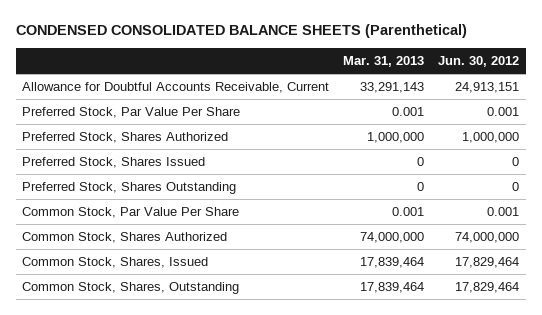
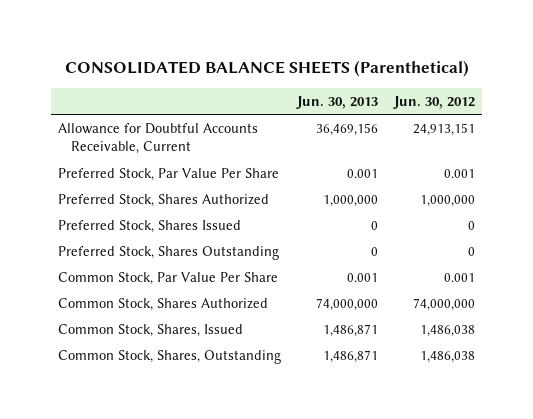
- CONDENSED CONSOLIDATED BALANCE SHEETS (Parenthetical)
+ CONSOLIDATED BALANCE SHEETS (Parenthetical)
- | Mar. 31, 2013 | Jun. 30, 2012
+ | Jun. 30, 2013 | Jun. 30, 2012
- Common Stock, Shares, Issued | 17,839,464 | 17,829,464
- Common Stock, Shares, Outstanding | 17,839,464 | 17,829,464
+ Common Stock, Shares, Issued | 1,486,871 | 1,486,038
+ Common Stock, Shares, Outstanding | 1,486,871 | 1,486,038

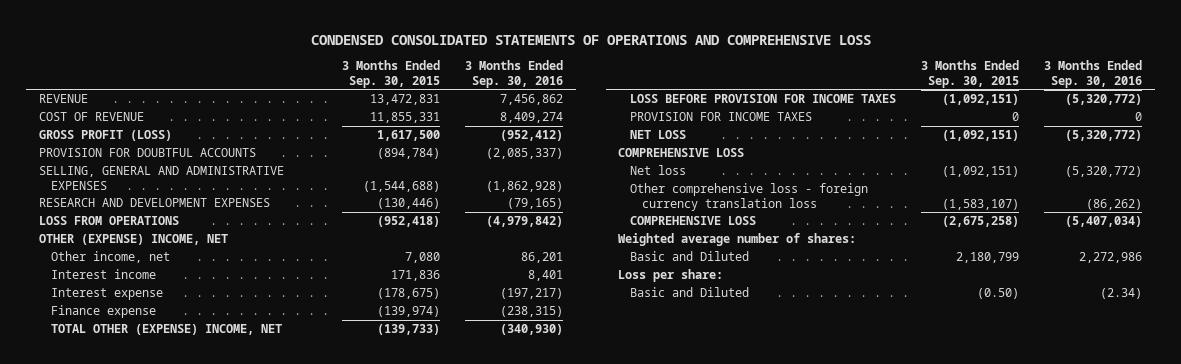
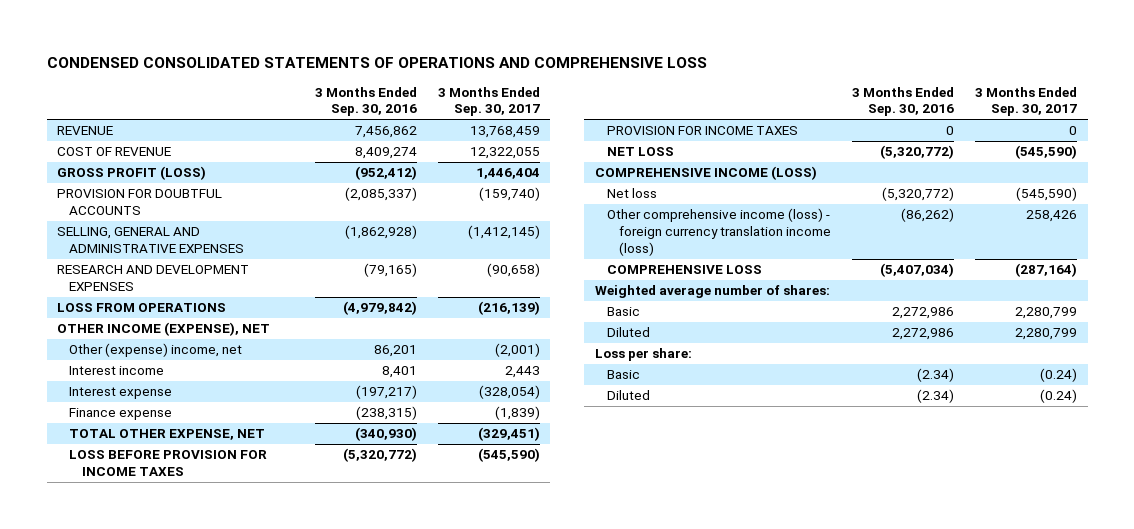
- | 3 Months Ended Sep. 30, 2015 | 3 Months Ended Sep. 30, 2016
+ | 3 Months Ended Sep. 30, 2016 | 3 Months Ended Sep. 30, 2017
- OTHER (EXPENSE) INCOME, NET
- Other income, net | 7,080 | 86,201
+ OTHER INCOME (EXPENSE), NET
+ Other (expense) income, net | 86,201 | (2,001)
- TOTAL OTHER (EXPENSE) INCOME, NET | (139,733) | (340,930)
+ TOTAL OTHER EXPENSE, NET | (340,930) | (329,451)
- COMPREHENSIVE LOSS
+ COMPREHENSIVE INCOME (LOSS)
- Other comprehensive loss - foreign currency translation loss | (1,583,107) | (86,262)
+ Other comprehensive income (loss) - foreign currency translation income (loss) | (86,262) | 258,426
- Basic and Diluted | 2,180,799 | 2,272,986
+ Basic | 2,272,986 | 2,280,799
+ Diluted | 2,272,986 | 2,280,799
- Basic and Diluted | (0.50) | (2.34)
+ Basic | (2.34) | (0.24)
+ Diluted | (2.34) | (0.24)

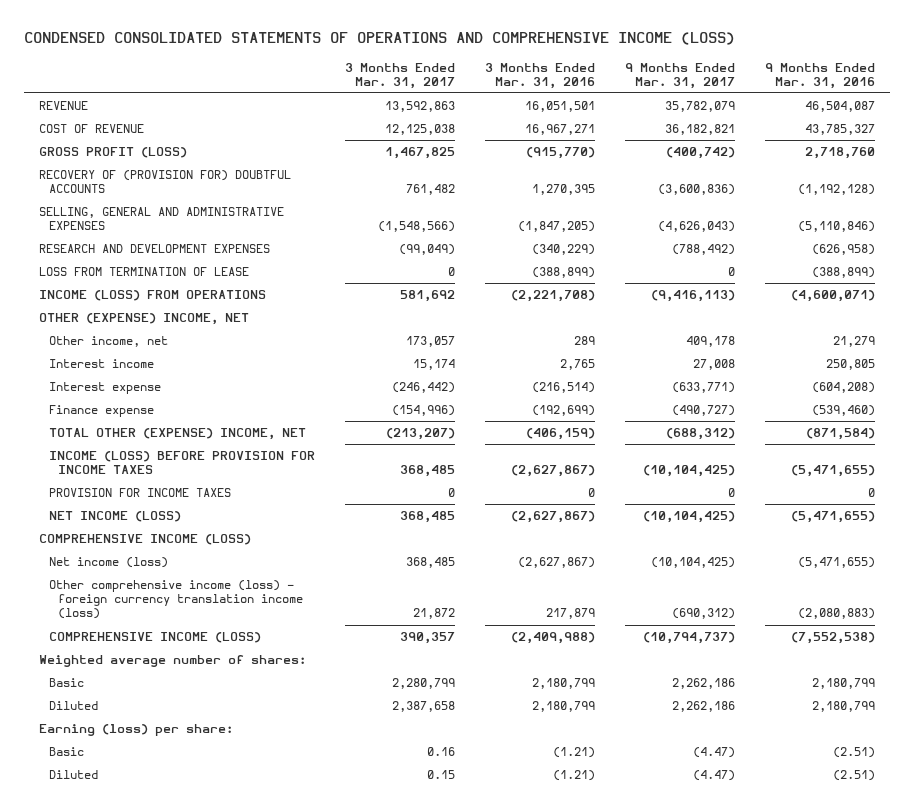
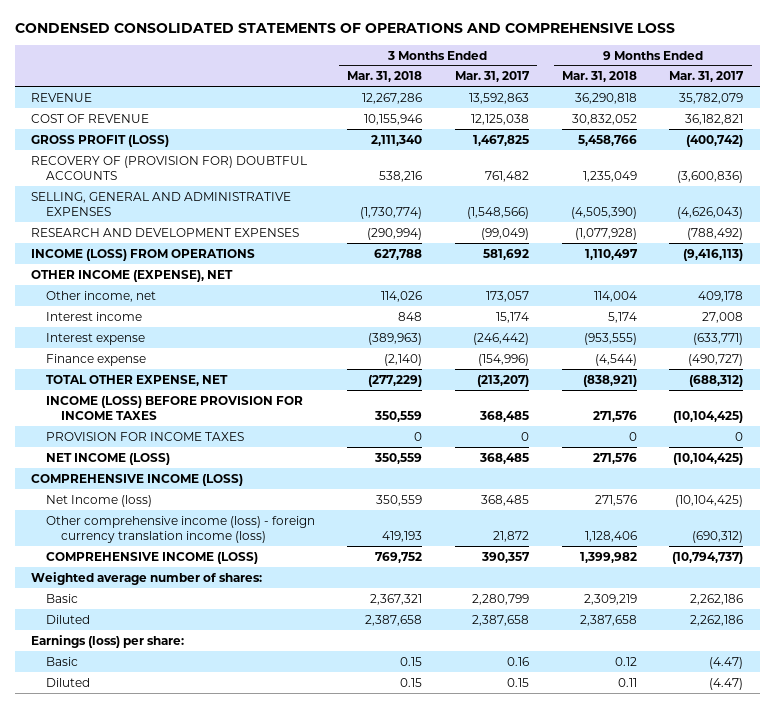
- CONDENSED CONSOLIDATED STATEMENTS OF OPERATIONS AND COMPREHENSIVE INCOME (LOSS)
+ CONDENSED CONSOLIDATED STATEMENTS OF OPERATIONS AND COMPREHENSIVE LOSS
- | 3 Months Ended Mar. 31, 2017 | 3 Months Ended Mar. 31, 2016 | 9 Months Ended Mar. 31, 2017 | 9 Months Ended Mar. 31, 2016
+ | 3 Months Ended Mar. 31, 2018 | 3 Months Ended Mar. 31, 2017 | 9 Months Ended Mar. 31, 2018 | 9 Months Ended Mar. 31, 2017
- LOSS FROM TERMINATION OF LEASE | 0 | (388,899) | 0 | (388,899)
- OTHER (EXPENSE) INCOME, NET
+ OTHER INCOME (EXPENSE), NET
- TOTAL OTHER (EXPENSE) INCOME, NET | (213,207) | (406,159) | (688,312) | (871,584)
+ TOTAL OTHER EXPENSE, NET | (277,229) | (213,207) | (838,921) | (688,312)
- Net income (loss) | 368,485 | (2,627,867) | (10,104,425) | (5,471,655)
+ Net Income (loss) | 350,559 | 368,485 | 271,576 | (10,104,425)
- Earning (loss) per share:
+ Earnings (loss) per share:

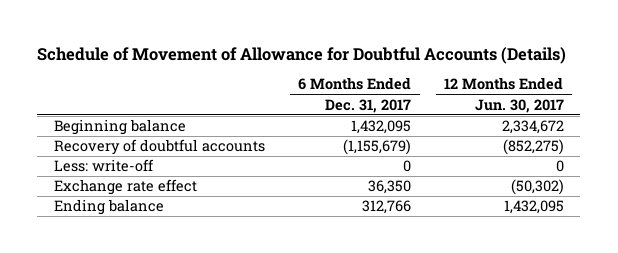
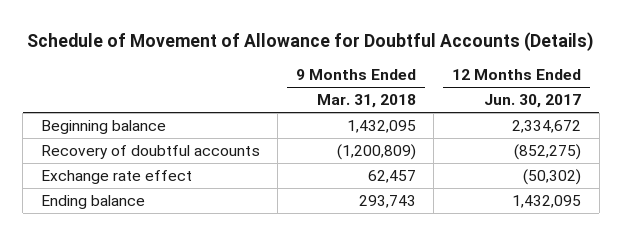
- | 6 Months Ended Dec. 31, 2017 | 12 Months Ended Jun. 30, 2017
+ | 9 Months Ended Mar. 31, 2018 | 12 Months Ended Jun. 30, 2017
- Less: write-off | 0 | 0

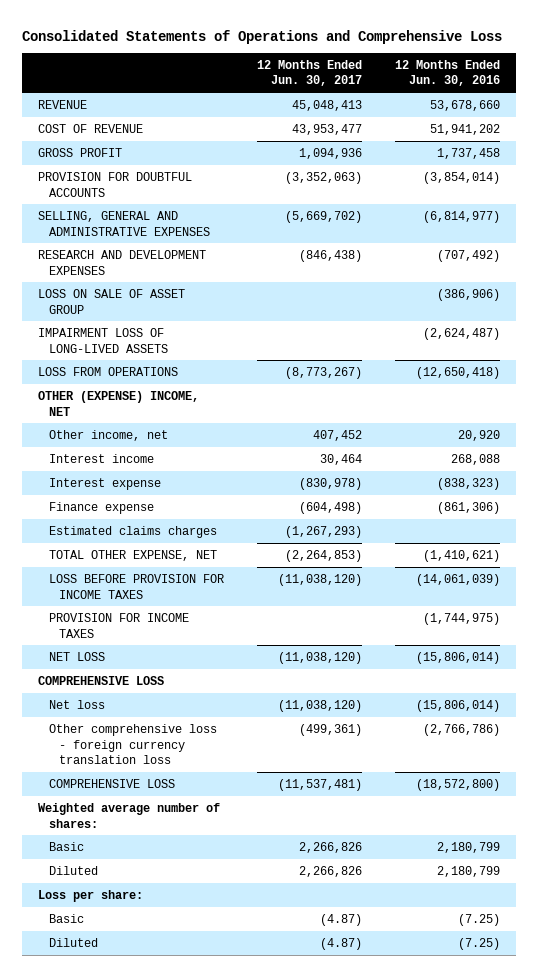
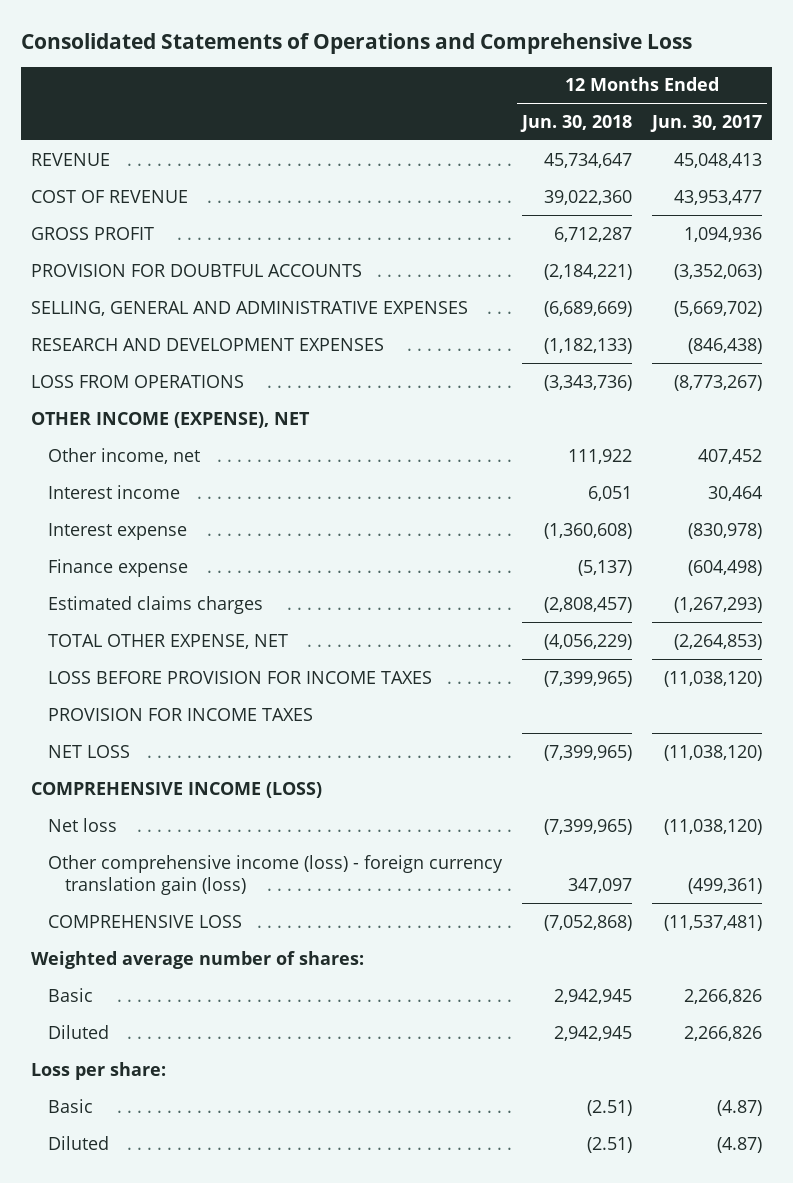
- | 12 Months Ended Jun. 30, 2017 | 12 Months Ended Jun. 30, 2016
+ | 12 Months Ended Jun. 30, 2018 | 12 Months Ended Jun. 30, 2017
- LOSS ON SALE OF ASSET GROUP | | (386,906)
- IMPAIRMENT LOSS OF LONG-LIVED ASSETS | | (2,624,487)
- OTHER (EXPENSE) INCOME, NET
+ OTHER INCOME (EXPENSE), NET
- COMPREHENSIVE LOSS
+ COMPREHENSIVE INCOME (LOSS)
- Other comprehensive loss - foreign currency translation loss | (499,361) | (2,766,786)
+ Other comprehensive income (loss) - foreign currency translation gain (loss) | 347,097 | (499,361)

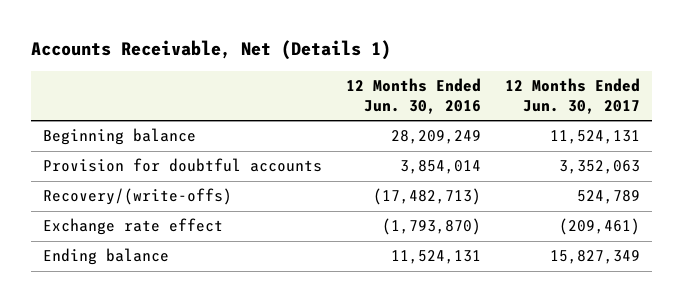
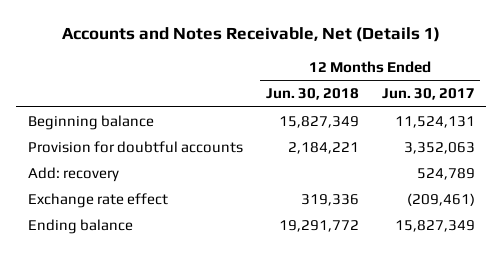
- Accounts Receivable, Net (Details 1)
+ Accounts and Notes Receivable, Net (Details 1)
- | 12 Months Ended Jun. 30, 2016 | 12 Months Ended Jun. 30, 2017
+ | 12 Months Ended Jun. 30, 2018 | 12 Months Ended Jun. 30, 2017
- Recovery/(write-offs) | (17,482,713) | 524,789
+ Add: recovery | | 524,789

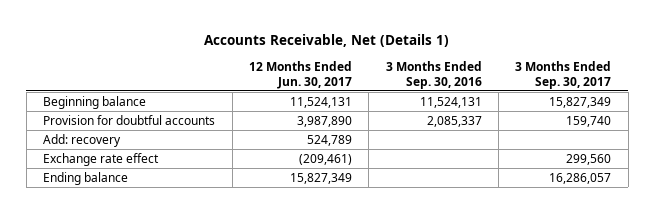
- Accounts and Notes Receivable, Net (Details 1)
+ Accounts Receivable, Net (Details 1)
- | 12 Months Ended Jun. 30, 2018 | 12 Months Ended Jun. 30, 2017
+ | 12 Months Ended Jun. 30, 2017 | 3 Months Ended Sep. 30, 2016 | 3 Months Ended Sep. 30, 2017
- Provision for doubtful accounts | 2,184,221 | 3,352,063
+ Provision for doubtful accounts | 3,987,890 | 2,085,337 | 159,740

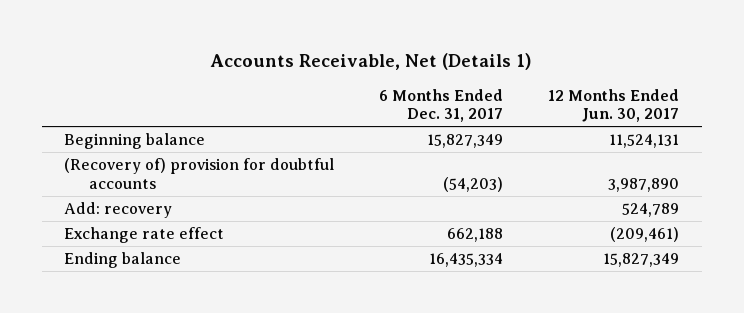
- | 12 Months Ended Jun. 30, 2017 | 3 Months Ended Sep. 30, 2016 | 3 Months Ended Sep. 30, 2017
+ | 6 Months Ended Dec. 31, 2017 | 12 Months Ended Jun. 30, 2017
- Provision for doubtful accounts | 3,987,890 | 2,085,337 | 159,740
+ (Recovery of) provision for doubtful accounts | (54,203) | 3,987,890

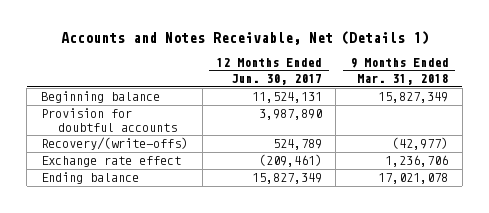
- Accounts Receivable, Net (Details 1)
+ Accounts and Notes Receivable, Net (Details 1)
- | 6 Months Ended Dec. 31, 2017 | 12 Months Ended Jun. 30, 2017
+ | 12 Months Ended Jun. 30, 2017 | 9 Months Ended Mar. 31, 2018
- (Recovery of) provision for doubtful accounts | (54,203) | 3,987,890
- Add: recovery | | 524,789
+ Provision for doubtful accounts | 3,987,890 |
+ Recovery/(write-offs) | 524,789 | (42,977)

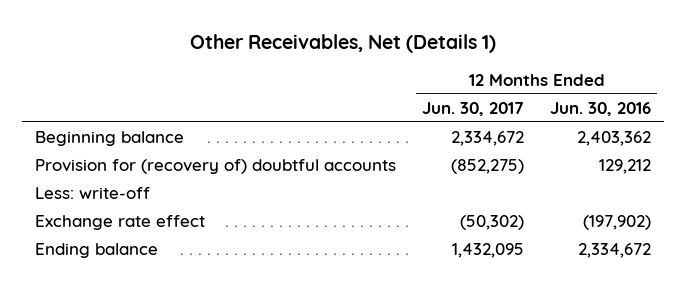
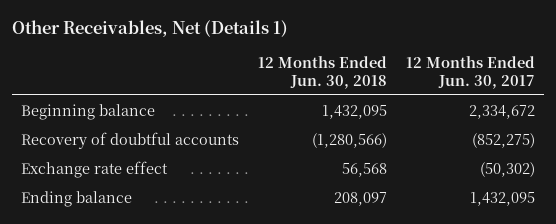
- | 12 Months Ended Jun. 30, 2017 | 12 Months Ended Jun. 30, 2016
+ | 12 Months Ended Jun. 30, 2018 | 12 Months Ended Jun. 30, 2017
- Provision for (recovery of) doubtful accounts | (852,275) | 129,212
- Less: write-off
+ Recovery of doubtful accounts | (1,280,566) | (852,275)

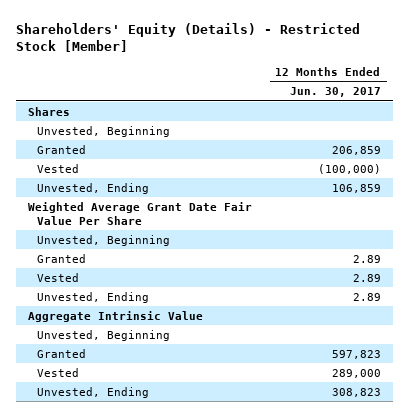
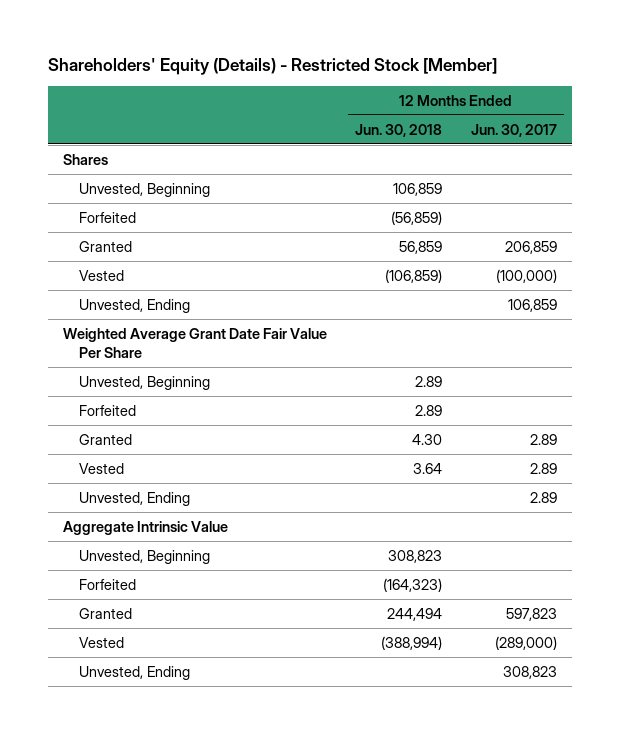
- | 12 Months Ended Jun. 30, 2017
+ | 12 Months Ended Jun. 30, 2018 | 12 Months Ended Jun. 30, 2017
+ Forfeited | (56,859) |
+ Forfeited | 2.89 |
+ Forfeited | (164,323) |
- Vested | 289,000
+ Vested | (388,994) | (289,000)

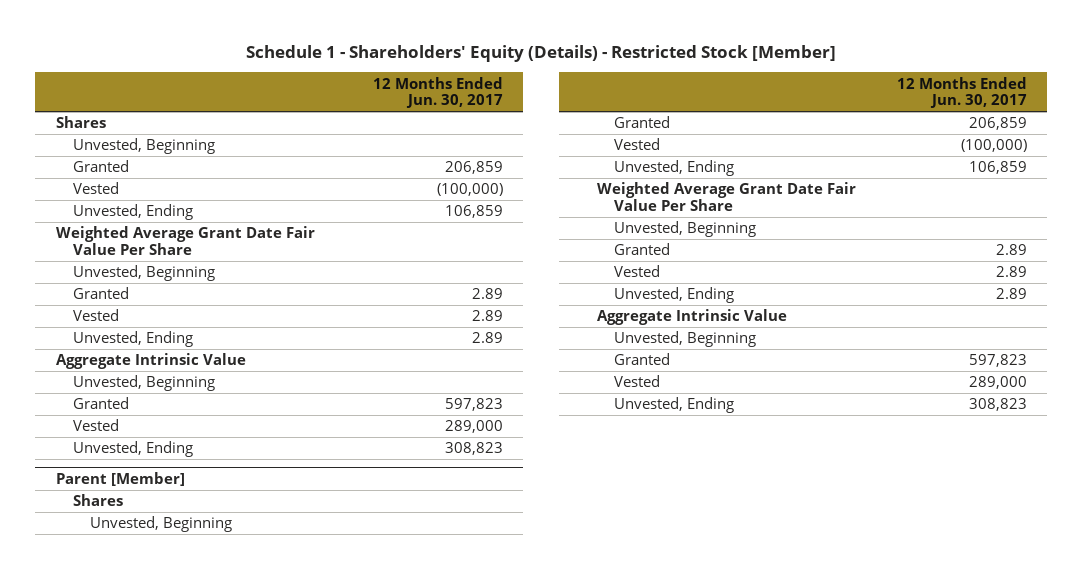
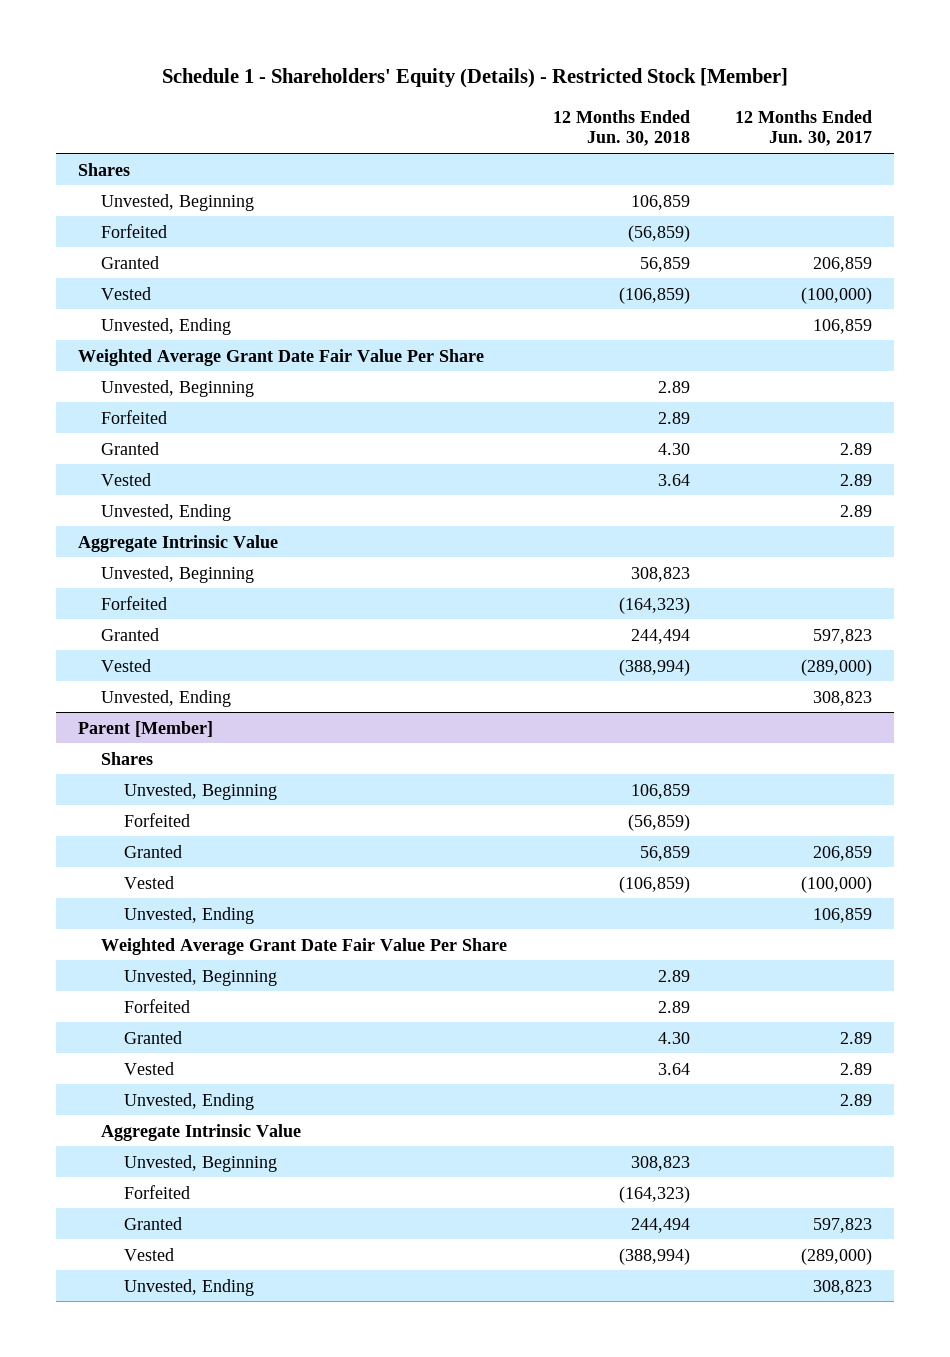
- | 12 Months Ended Jun. 30, 2017
+ | 12 Months Ended Jun. 30, 2018 | 12 Months Ended Jun. 30, 2017
+ Forfeited | (56,859) |
+ Forfeited | 2.89 |
+ Forfeited | (164,323) |
- Vested | 289,000
+ Vested | (388,994) | (289,000)
@ Parent [Member]
+ Forfeited | (56,859) |
+ Forfeited | 2.89 |
+ Forfeited | (164,323) |
- Vested | 289,000
+ Vested | (388,994) | (289,000)

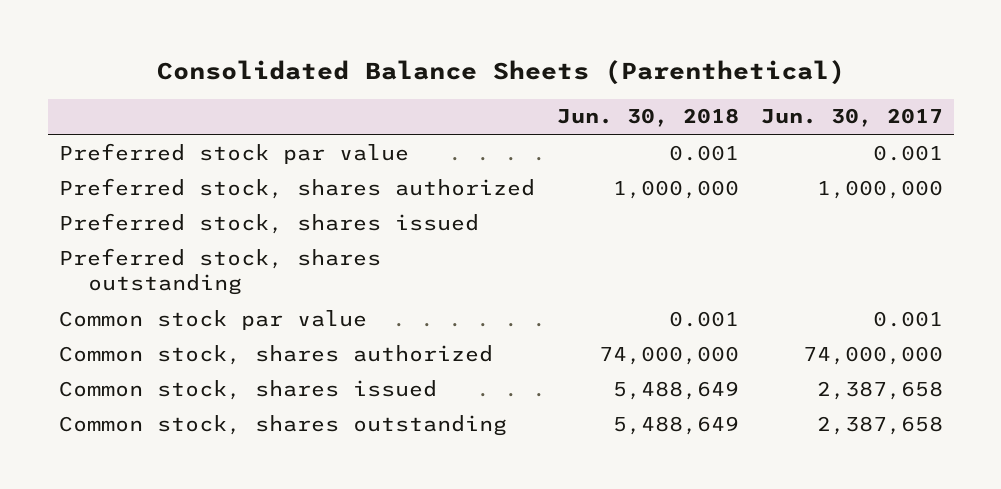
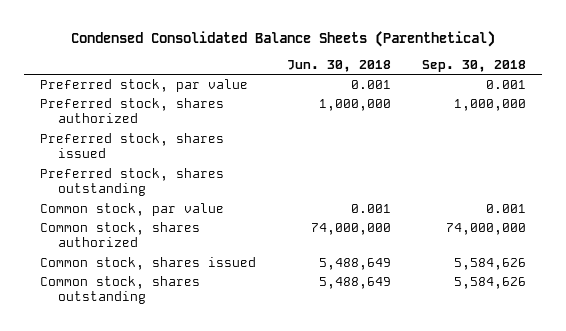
- Consolidated Balance Sheets (Parenthetical)
+ Condensed Consolidated Balance Sheets (Parenthetical)
- | Jun. 30, 2018 | Jun. 30, 2017
+ | Jun. 30, 2018 | Sep. 30, 2018
- Preferred stock par value | 0.001 | 0.001
+ Preferred stock, par value | 0.001 | 0.001
- Common stock par value | 0.001 | 0.001
+ Common stock, par value | 0.001 | 0.001

